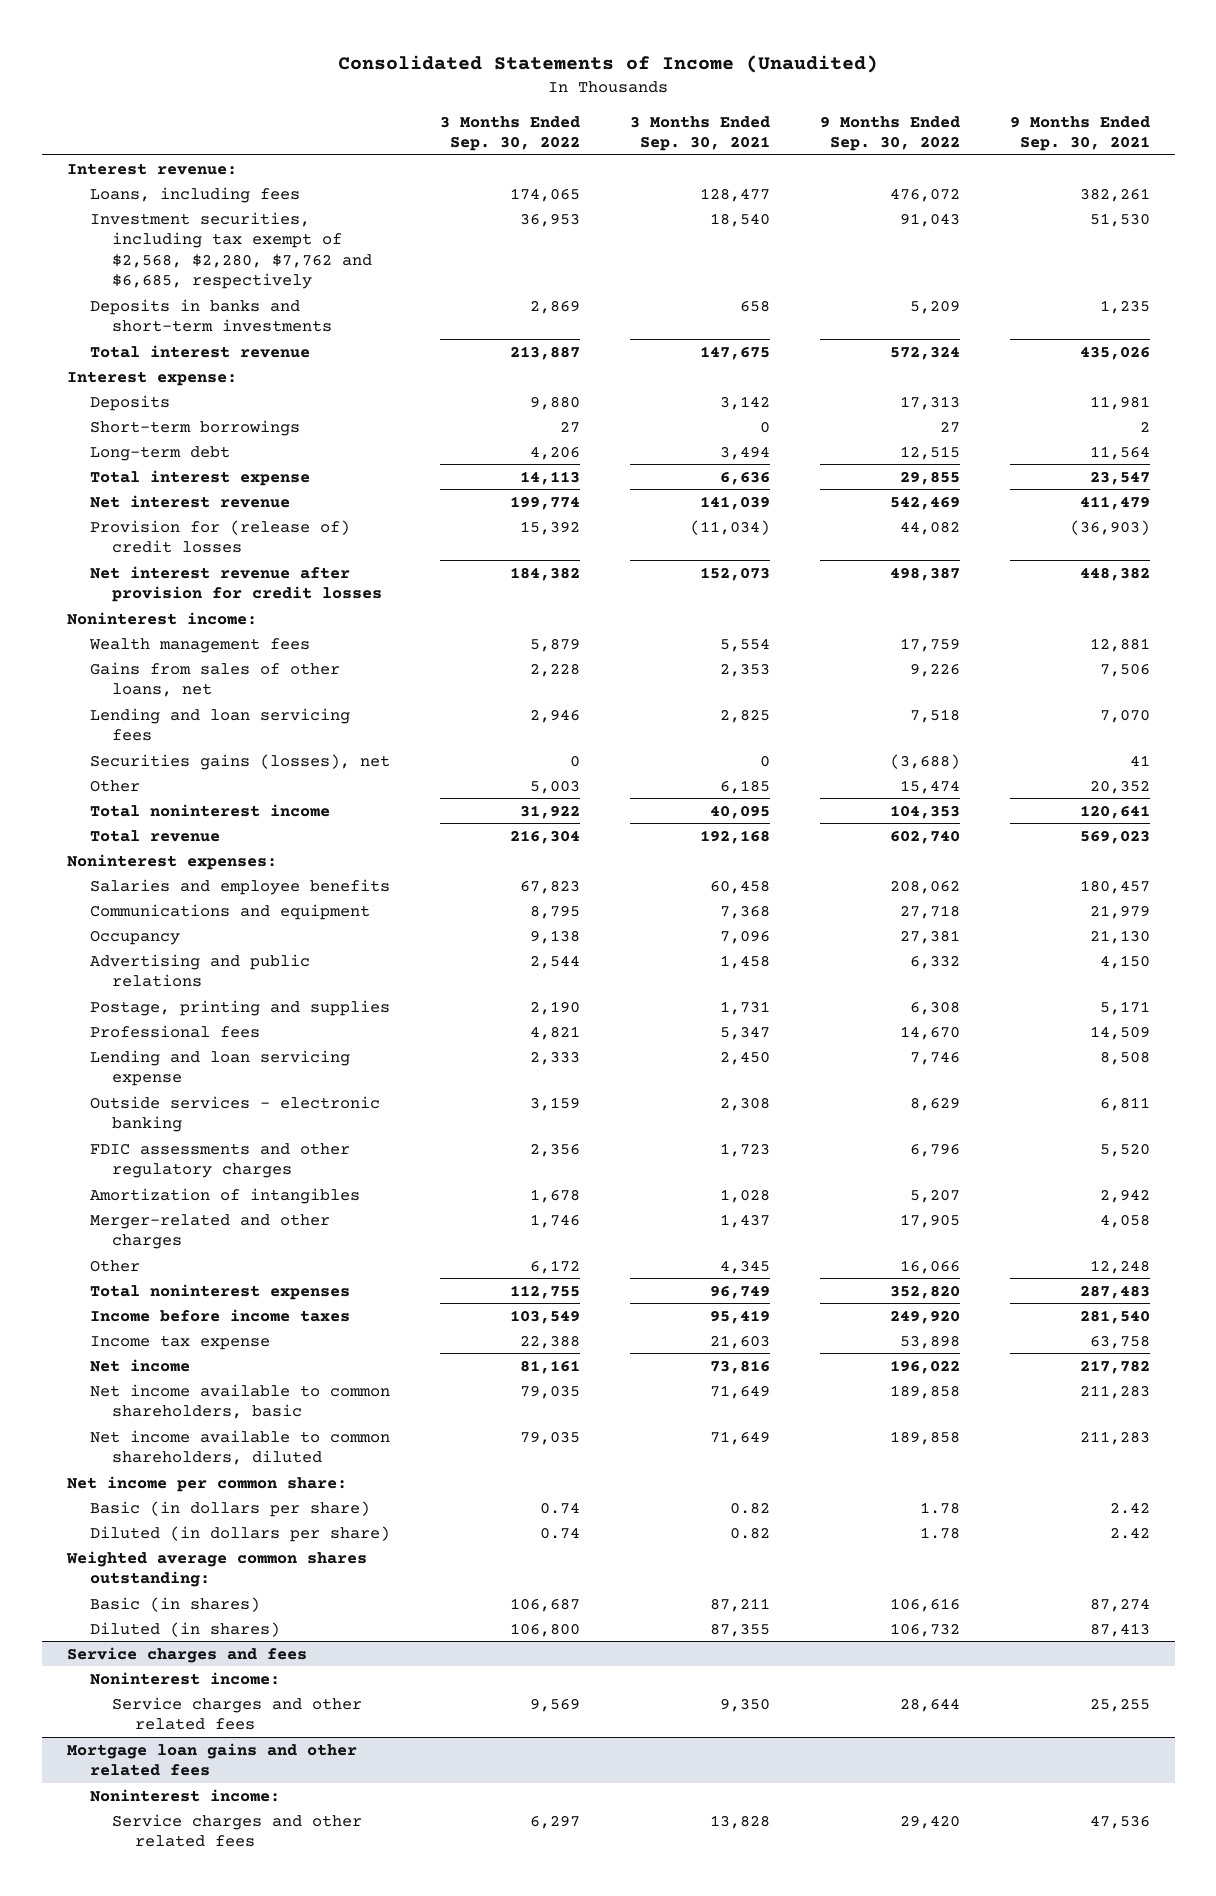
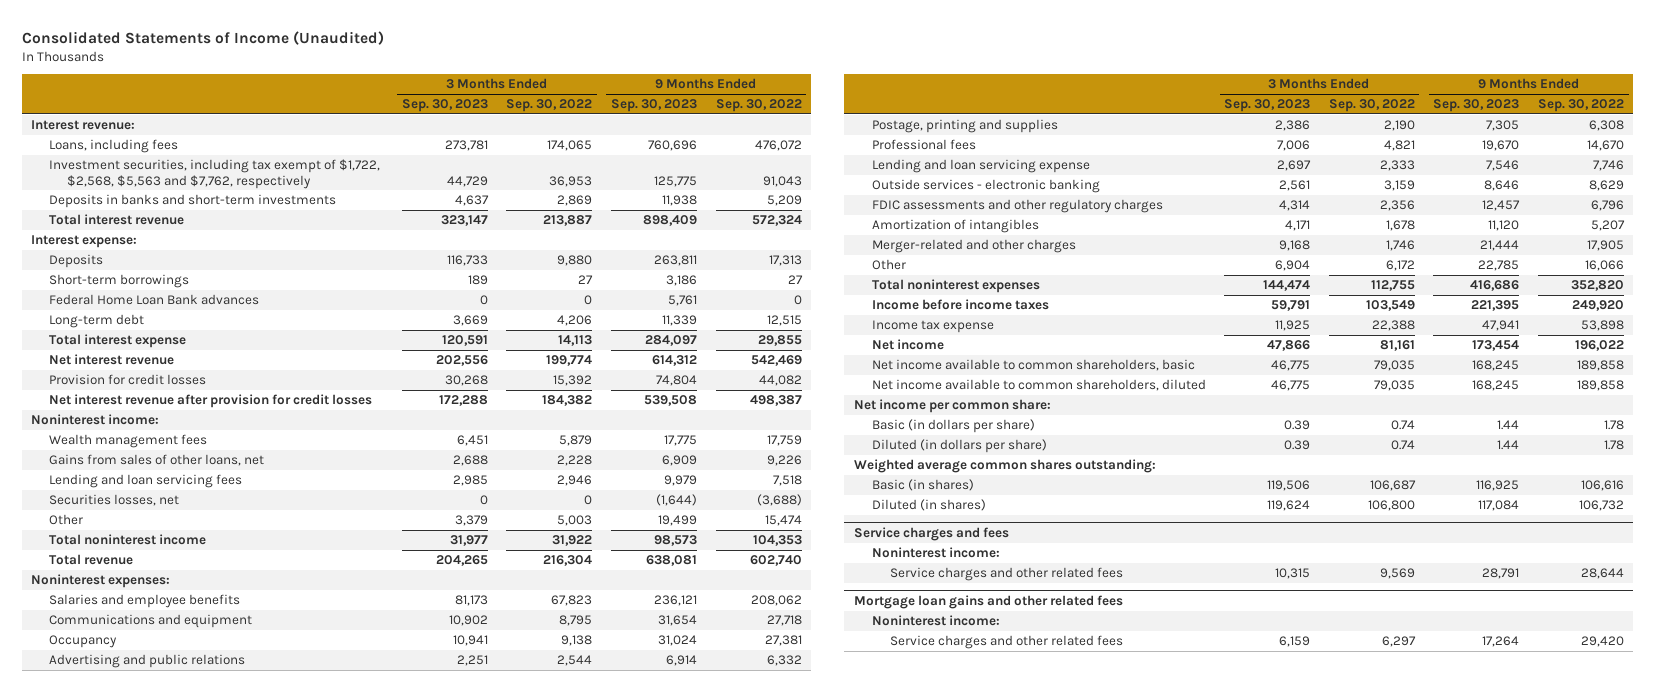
- | 3 Months Ended Sep. 30, 2022 | 3 Months Ended Sep. 30, 2021 | 9 Months Ended Sep. 30, 2022 | 9 Months Ended Sep. 30, 2021
+ | 3 Months Ended Sep. 30, 2023 | 3 Months Ended Sep. 30, 2022 | 9 Months Ended Sep. 30, 2023 | 9 Months Ended Sep. 30, 2022
- Investment securities, including tax exempt of $2,568, $2,280, $7,762 and $6,685, respectively | 36,953 | 18,540 | 91,043 | 51,530
+ Investment securities, including tax exempt of $1,722, $2,568, $5,563 and $7,762, respectively | 44,729 | 36,953 | 125,775 | 91,043
+ Federal Home Loan Bank advances | 0 | 0 | 5,761 | 0
- Provision for (release of) credit losses | 15,392 | (11,034) | 44,082 | (36,903)
+ Provision for credit losses | 30,268 | 15,392 | 74,804 | 44,082
- Securities gains (losses), net | 0 | 0 | (3,688) | 41
+ Securities losses, net | 0 | 0 | (1,644) | (3,688)

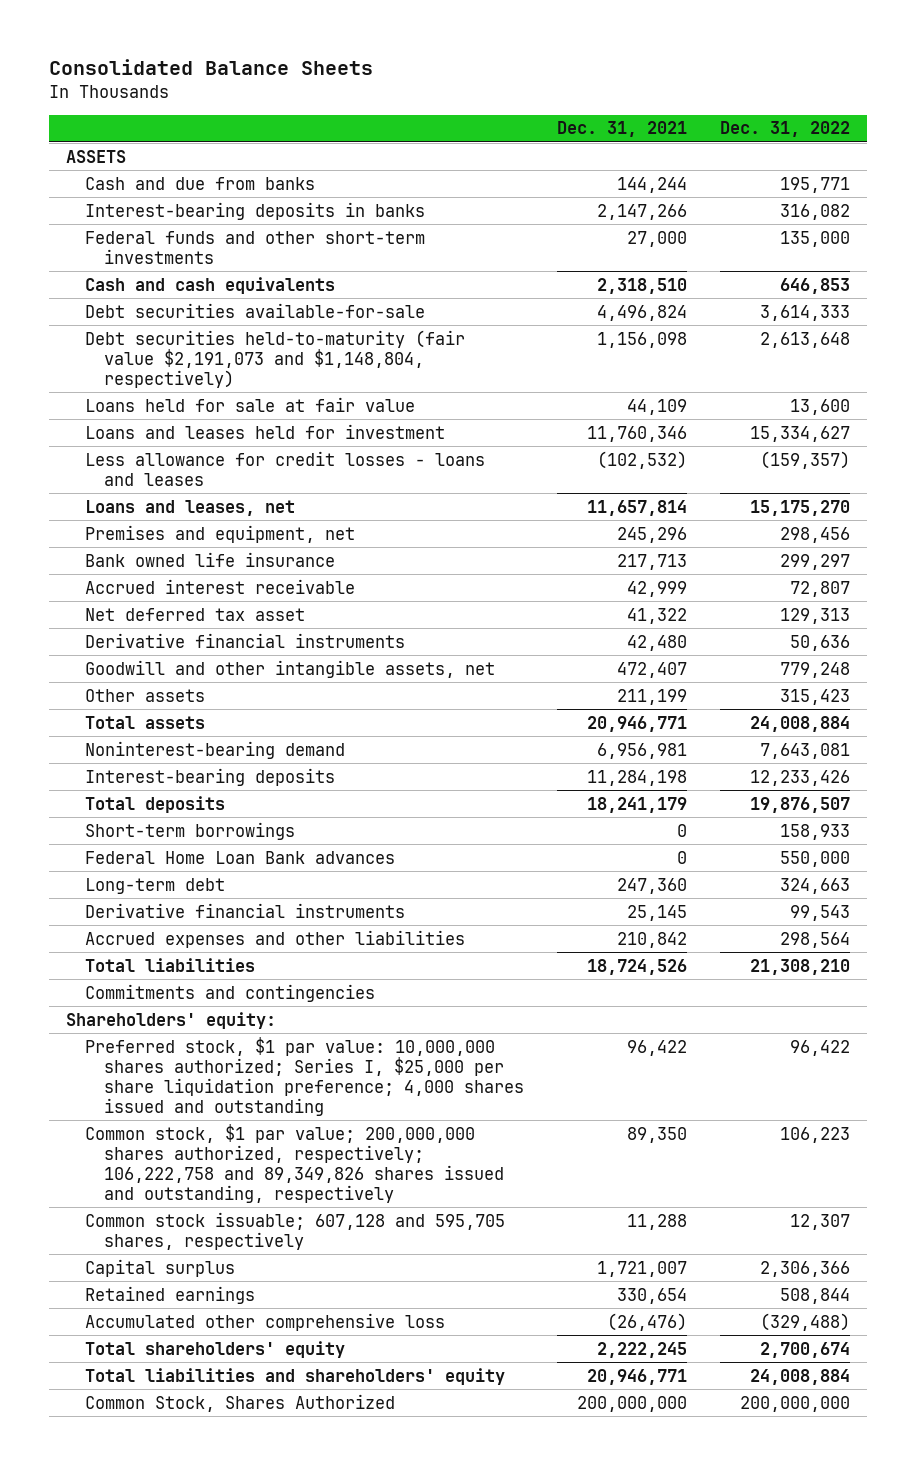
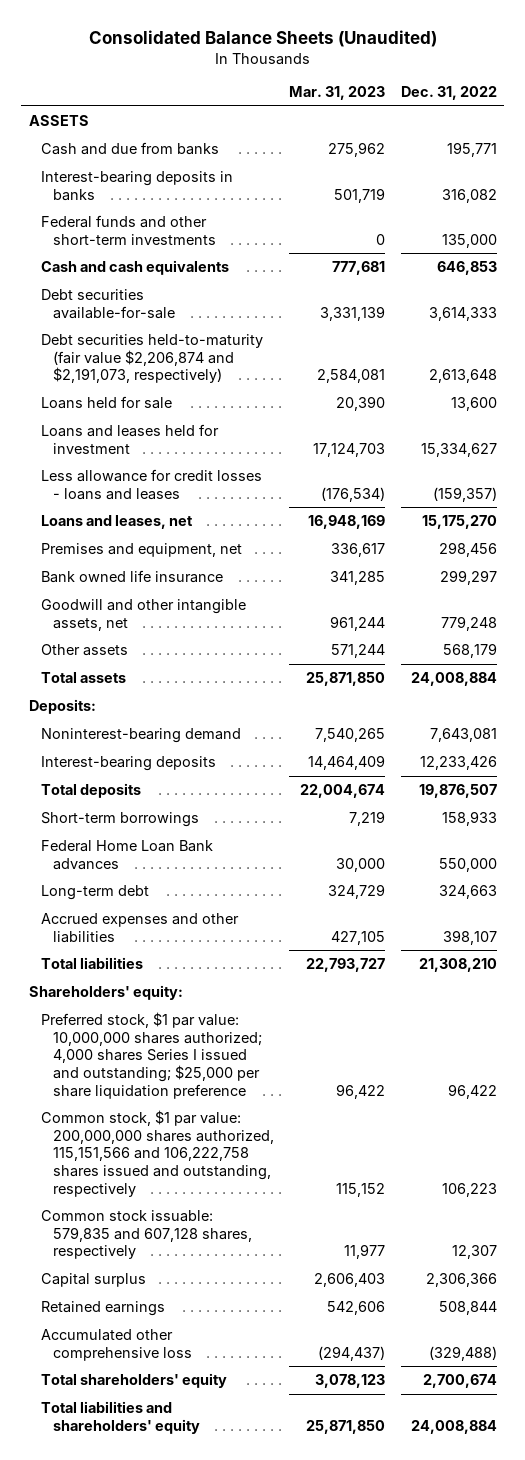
- Consolidated Balance Sheets
+ Consolidated Balance Sheets (Unaudited)
- | Dec. 31, 2021 | Dec. 31, 2022
+ | Mar. 31, 2023 | Dec. 31, 2022
- Debt securities held-to-maturity (fair value $2,191,073 and $1,148,804, respectively) | 1,156,098 | 2,613,648
- Loans held for sale at fair value | 44,109 | 13,600
+ Debt securities held-to-maturity (fair value $2,206,874 and $2,191,073, respectively) | 2,584,081 | 2,613,648
+ Loans held for sale | 20,390 | 13,600
- Accrued interest receivable | 42,999 | 72,807
- Net deferred tax asset | 41,322 | 129,313
- Derivative financial instruments | 42,480 | 50,636
- Other assets | 211,199 | 315,423
+ Other assets | 571,244 | 568,179
+ Deposits:
- Derivative financial instruments | 25,145 | 99,543
- Accrued expenses and other liabilities | 210,842 | 298,564
+ Accrued expenses and other liabilities | 427,105 | 398,107
- Commitments and contingencies
- Preferred stock, $1 par value: 10,000,000 shares authorized; Series I, $25,000 per share liquidation preference; 4,000 shares issued and outstanding | 96,422 | 96,422
- Common stock, $1 par value; 200,000,000 shares authorized, respectively; 106,222,758 and 89,349,826 shares issued and outstanding, respectively | 89,350 | 106,223
- Common stock issuable; 607,128 and 595,705 shares, respectively | 11,288 | 12,307
+ Preferred stock, $1 par value: 10,000,000 shares authorized; 4,000 shares Series I issued and outstanding; $25,000 per share liquidation preference | 96,422 | 96,422
+ Common stock, $1 par value: 200,000,000 shares authorized, 115,151,566 and 106,222,758 shares issued and outstanding, respectively | 115,152 | 106,223
+ Common stock issuable: 579,835 and 607,128 shares, respectively | 11,977 | 12,307
- Common Stock, Shares Authorized | 200,000,000 | 200,000,000

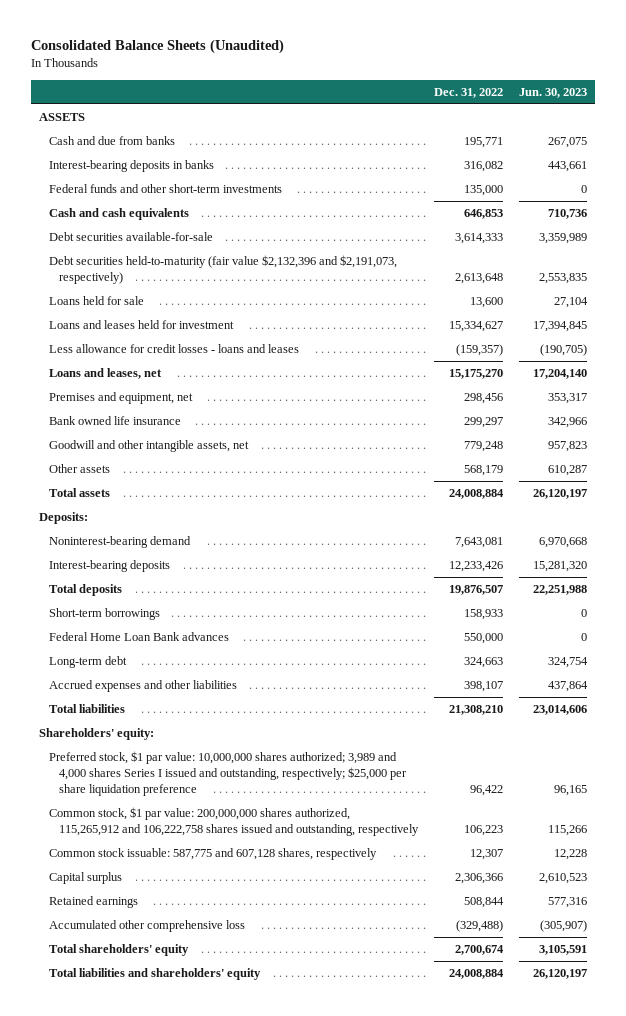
- | Mar. 31, 2023 | Dec. 31, 2022
+ | Dec. 31, 2022 | Jun. 30, 2023
- Debt securities held-to-maturity (fair value $2,206,874 and $2,191,073, respectively) | 2,584,081 | 2,613,648
+ Debt securities held-to-maturity (fair value $2,132,396 and $2,191,073, respectively) | 2,613,648 | 2,553,835
- Preferred stock, $1 par value: 10,000,000 shares authorized; 4,000 shares Series I issued and outstanding; $25,000 per share liquidation preference | 96,422 | 96,422
- Common stock, $1 par value: 200,000,000 shares authorized, 115,151,566 and 106,222,758 shares issued and outstanding, respectively | 115,152 | 106,223
- Common stock issuable: 579,835 and 607,128 shares, respectively | 11,977 | 12,307
+ Preferred stock, $1 par value: 10,000,000 shares authorized; 3,989 and 4,000 shares Series I issued and outstanding, respectively; $25,000 per share liquidation preference | 96,422 | 96,165
+ Common stock, $1 par value: 200,000,000 shares authorized, 115,265,912 and 106,222,758 shares issued and outstanding, respectively | 106,223 | 115,266
+ Common stock issuable: 587,775 and 607,128 shares, respectively | 12,307 | 12,228

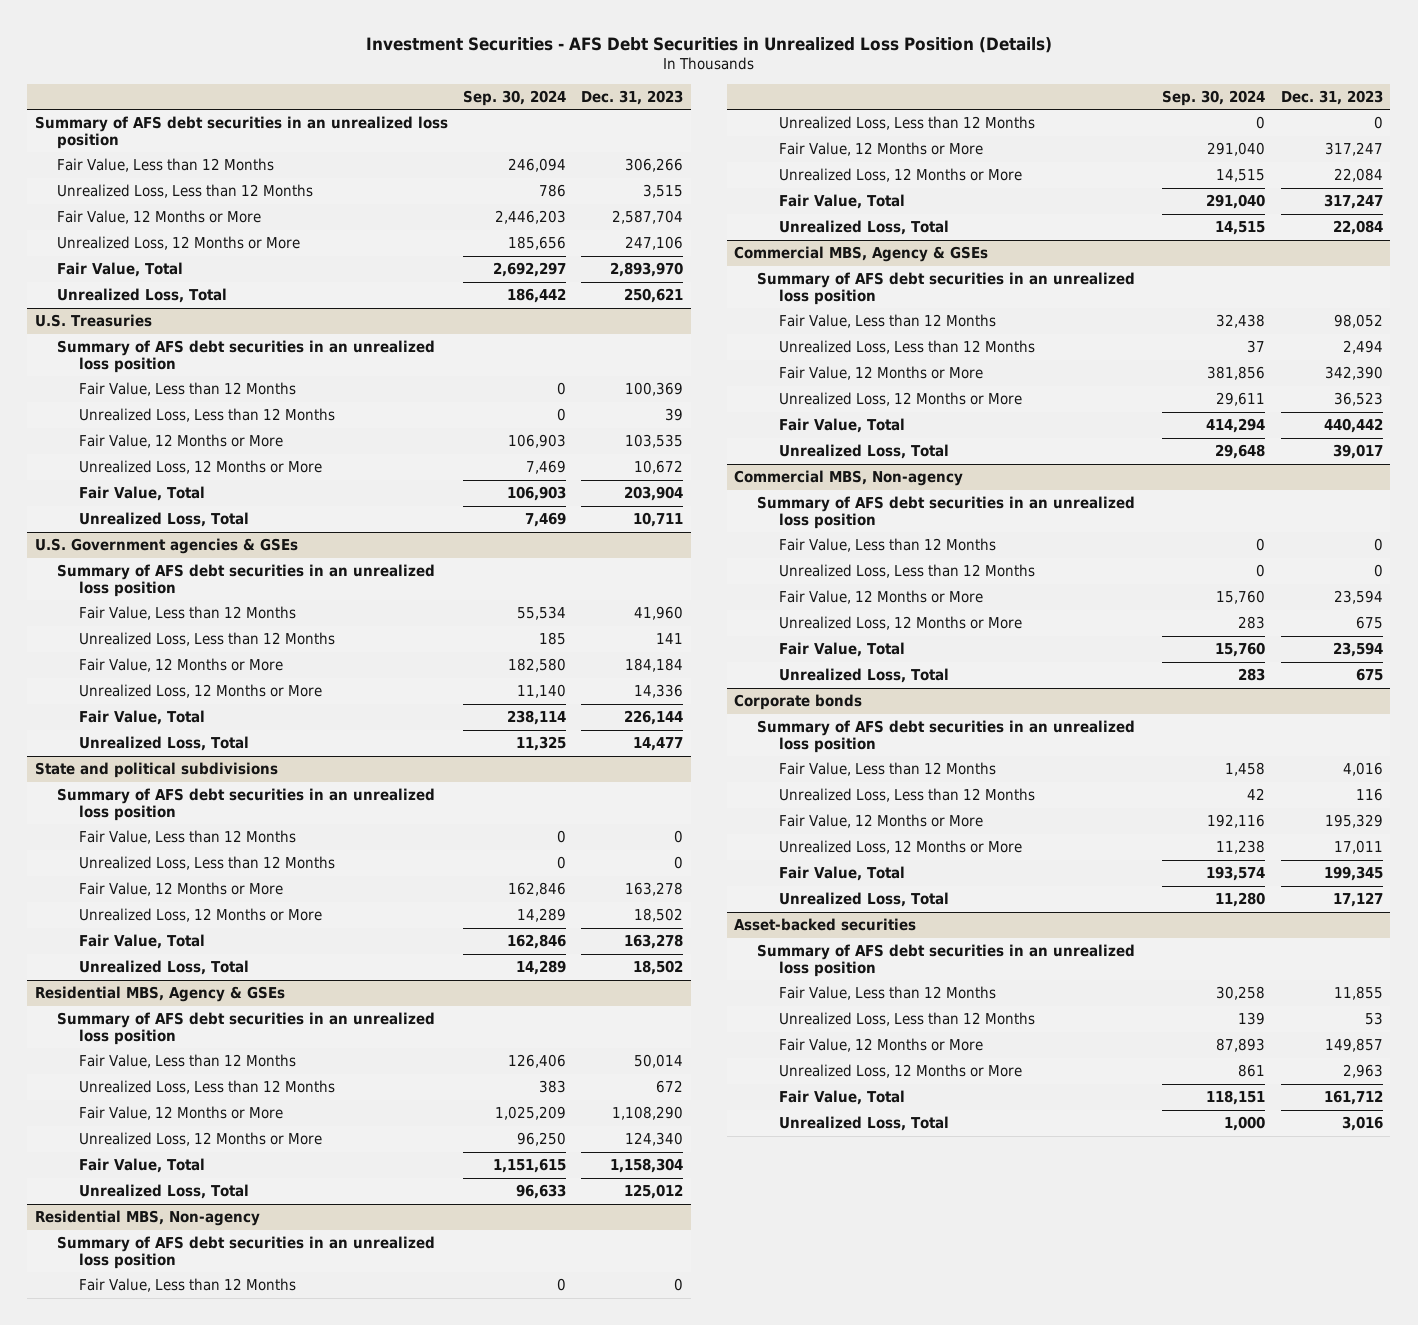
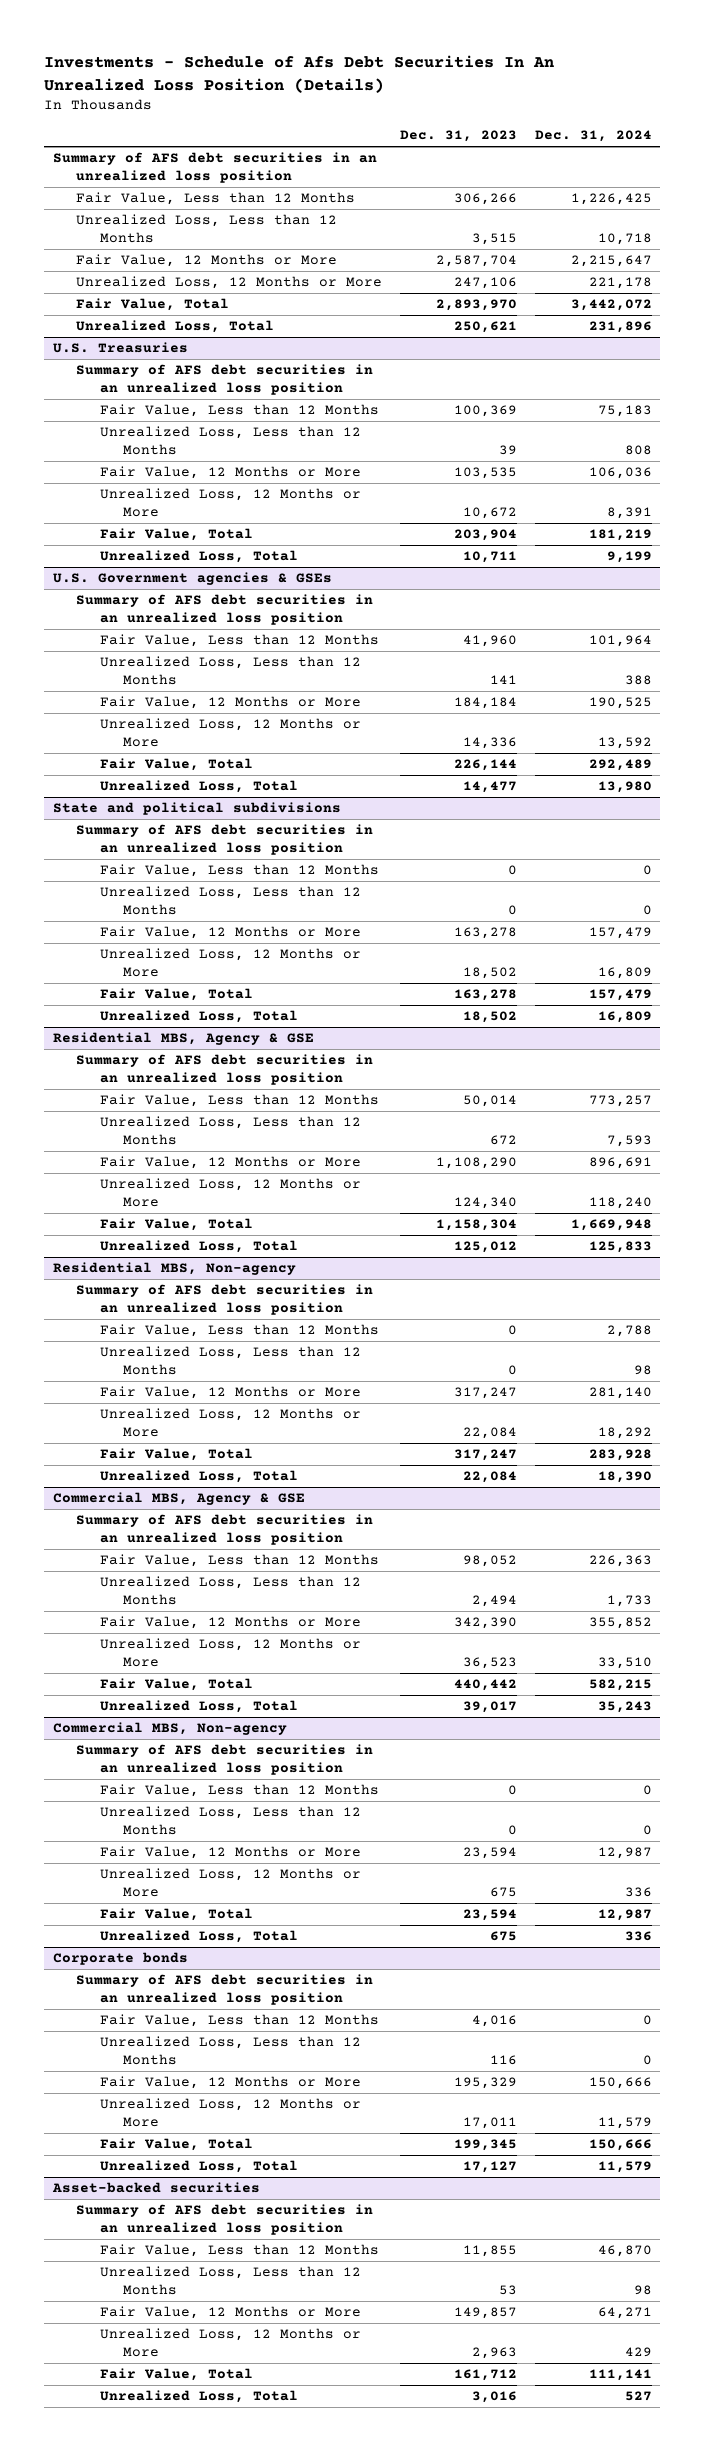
- Investment Securities - AFS Debt Securities in Unrealized Loss Position (Details)
+ Investments - Schedule of Afs Debt Securities In An Unrealized Loss Position (Details)
- | Sep. 30, 2024 | Dec. 31, 2023
+ | Dec. 31, 2023 | Dec. 31, 2024
- Residential MBS, Agency & GSEs
+ Residential MBS, Agency & GSE
- Commercial MBS, Agency & GSEs
+ Commercial MBS, Agency & GSE

